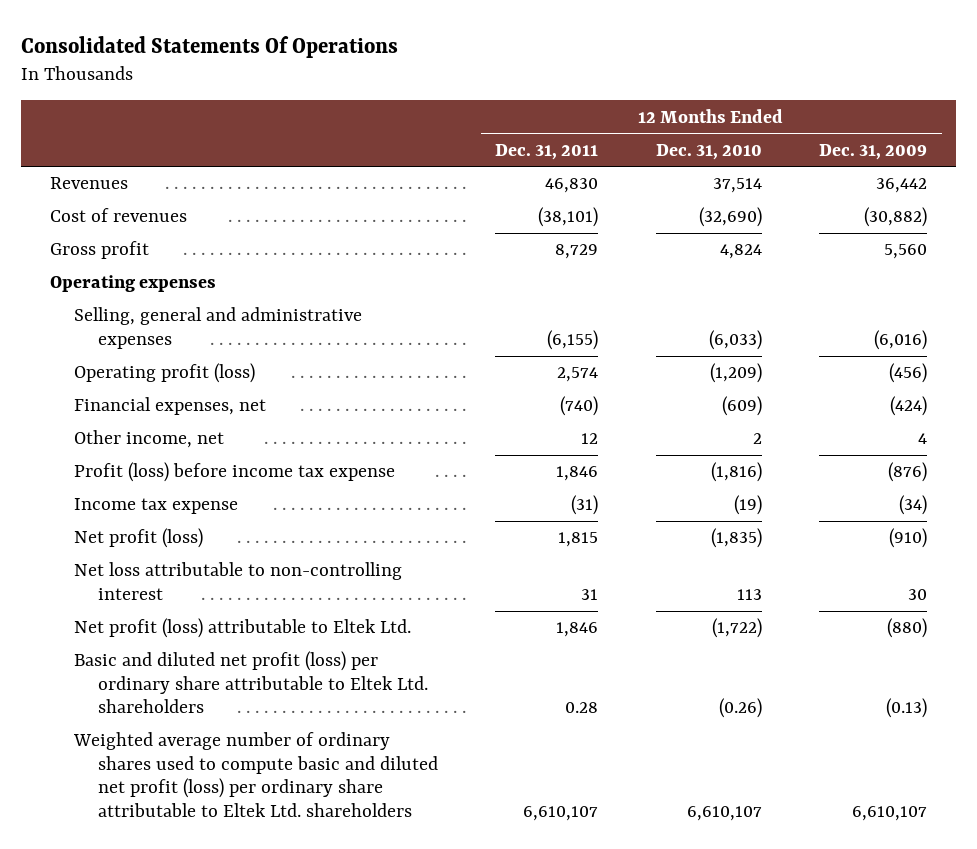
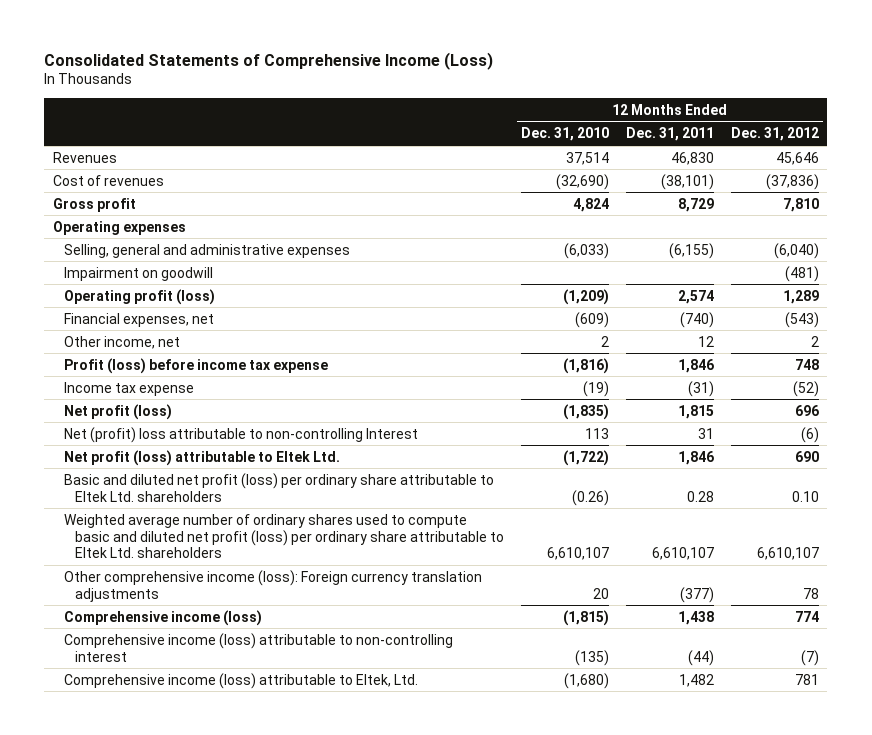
- Consolidated Statements Of Operations
+ Consolidated Statements of Comprehensive Income (Loss)
- | 12 Months Ended Dec. 31, 2011 | 12 Months Ended Dec. 31, 2010 | 12 Months Ended Dec. 31, 2009
+ | 12 Months Ended Dec. 31, 2010 | 12 Months Ended Dec. 31, 2011 | 12 Months Ended Dec. 31, 2012
+ Impairment on goodwill | | | (481)
- Net loss attributable to non-controlling interest | 31 | 113 | 30
+ Net (profit) loss attributable to non-controlling Interest | 113 | 31 | (6)
+ Other comprehensive income (loss): Foreign currency translation adjustments | 20 | (377) | 78
+ Comprehensive income (loss) | (1,815) | 1,438 | 774
+ Comprehensive income (loss) attributable to non-controlling interest | (135) | (44) | (7)
+ Comprehensive income (loss) attributable to Eltek, Ltd. | (1,680) | 1,482 | 781

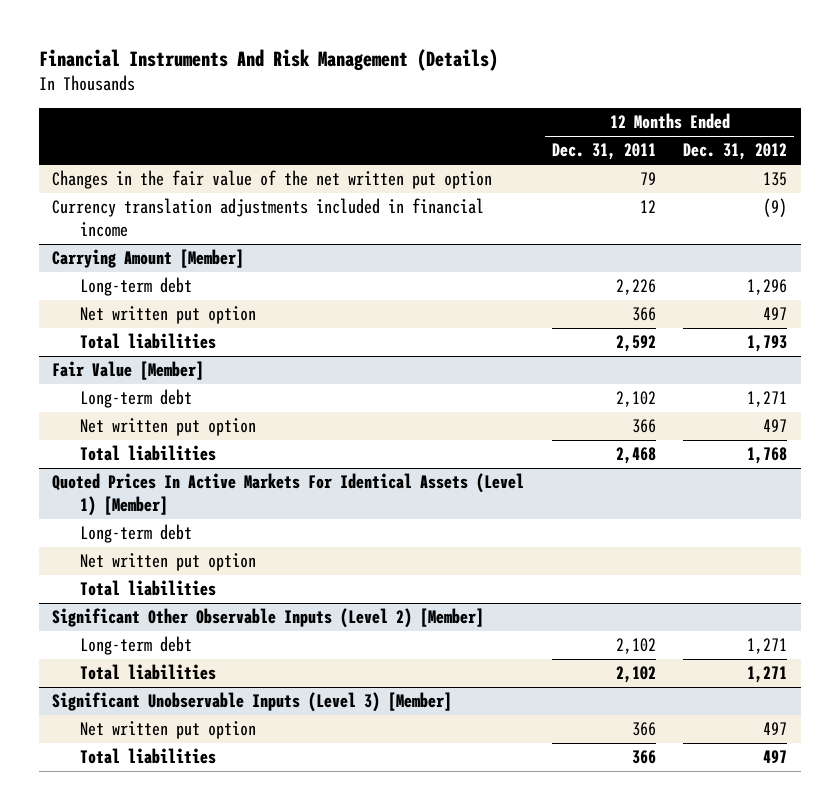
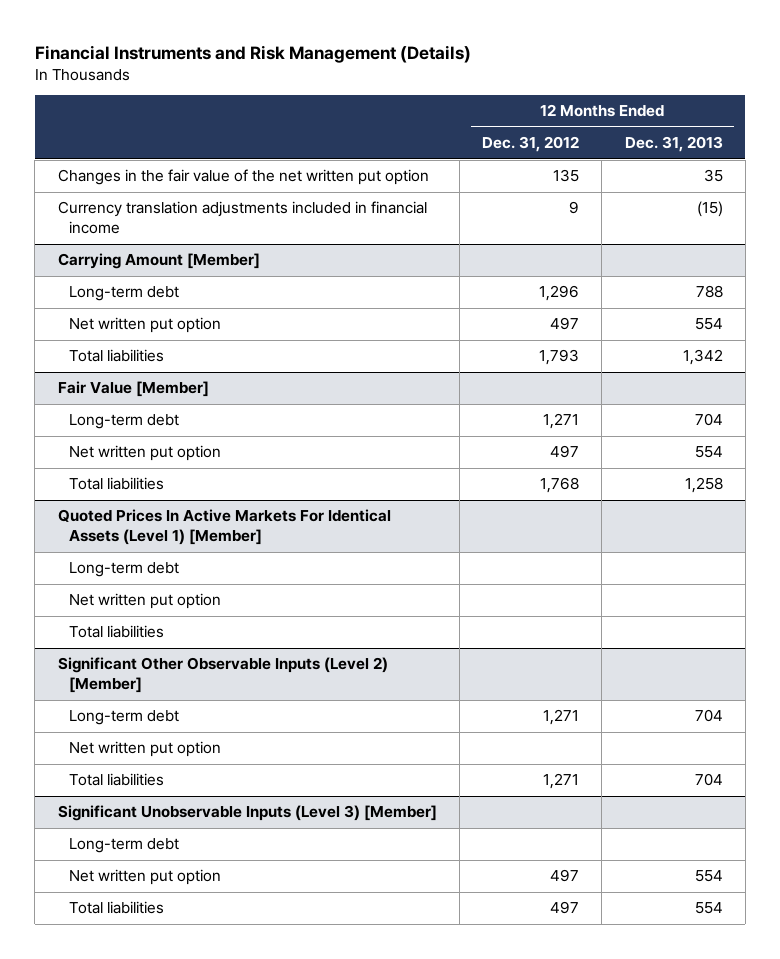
- Financial Instruments And Risk Management (Details)
+ Financial Instruments and Risk Management (Details)
- | 12 Months Ended Dec. 31, 2011 | 12 Months Ended Dec. 31, 2012
+ | 12 Months Ended Dec. 31, 2012 | 12 Months Ended Dec. 31, 2013
- Currency translation adjustments included in financial income | 12 | (9)
+ Currency translation adjustments included in financial income | 9 | (15)
@ Significant Other Observable Inputs (Level 2) [Member]
+ Net written put option
@ Significant Unobservable Inputs (Level 3) [Member]
+ Long-term debt

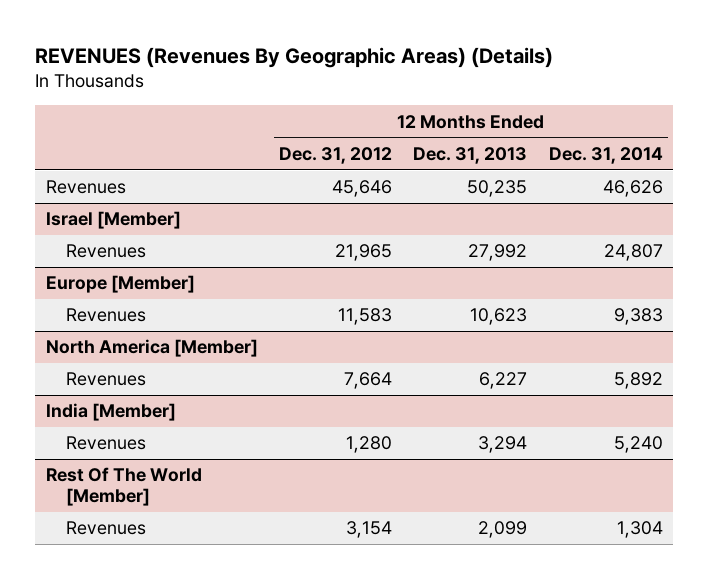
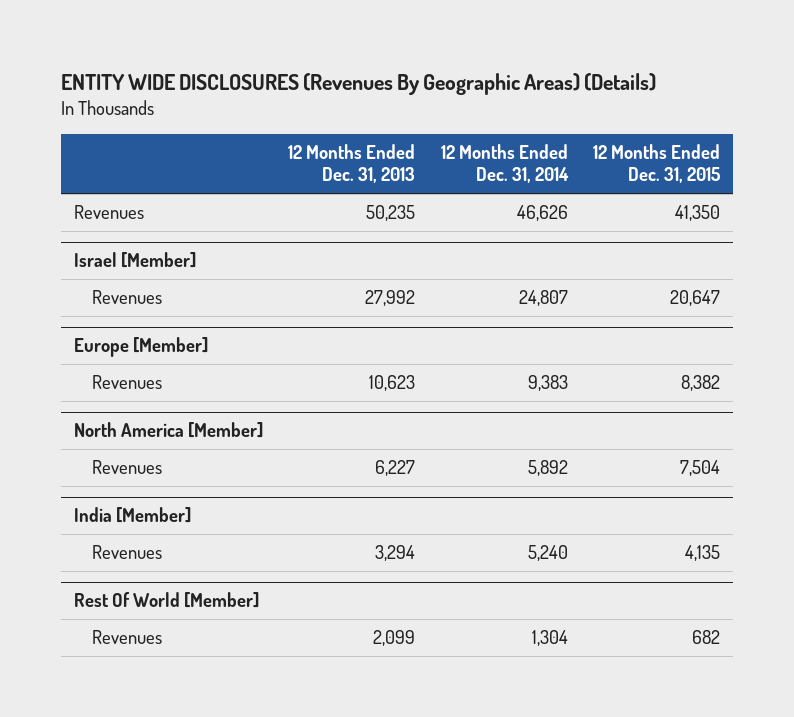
- REVENUES (Revenues By Geographic Areas) (Details)
+ ENTITY WIDE DISCLOSURES (Revenues By Geographic Areas) (Details)
- | 12 Months Ended Dec. 31, 2012 | 12 Months Ended Dec. 31, 2013 | 12 Months Ended Dec. 31, 2014
+ | 12 Months Ended Dec. 31, 2013 | 12 Months Ended Dec. 31, 2014 | 12 Months Ended Dec. 31, 2015
- Rest Of The World [Member]
+ Rest Of World [Member]

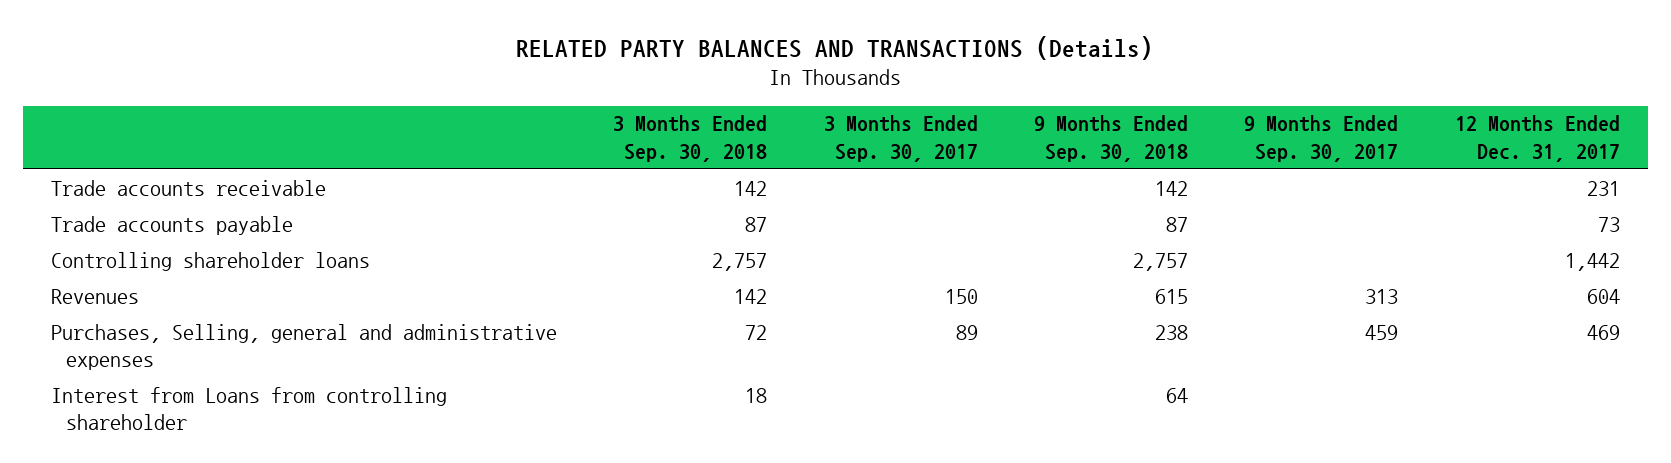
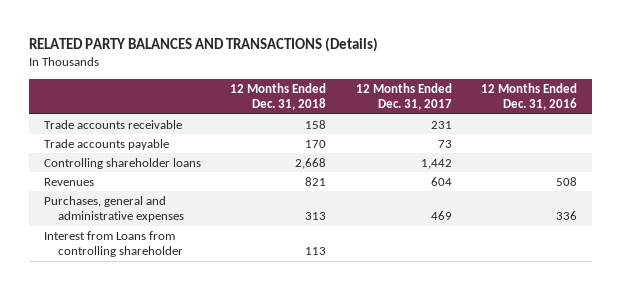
- | 3 Months Ended Sep. 30, 2018 | 3 Months Ended Sep. 30, 2017 | 9 Months Ended Sep. 30, 2018 | 9 Months Ended Sep. 30, 2017 | 12 Months Ended Dec. 31, 2017
+ | 12 Months Ended Dec. 31, 2018 | 12 Months Ended Dec. 31, 2017 | 12 Months Ended Dec. 31, 2016
- Purchases, Selling, general and administrative expenses | 72 | 89 | 238 | 459 | 469
+ Purchases, general and administrative expenses | 313 | 469 | 336

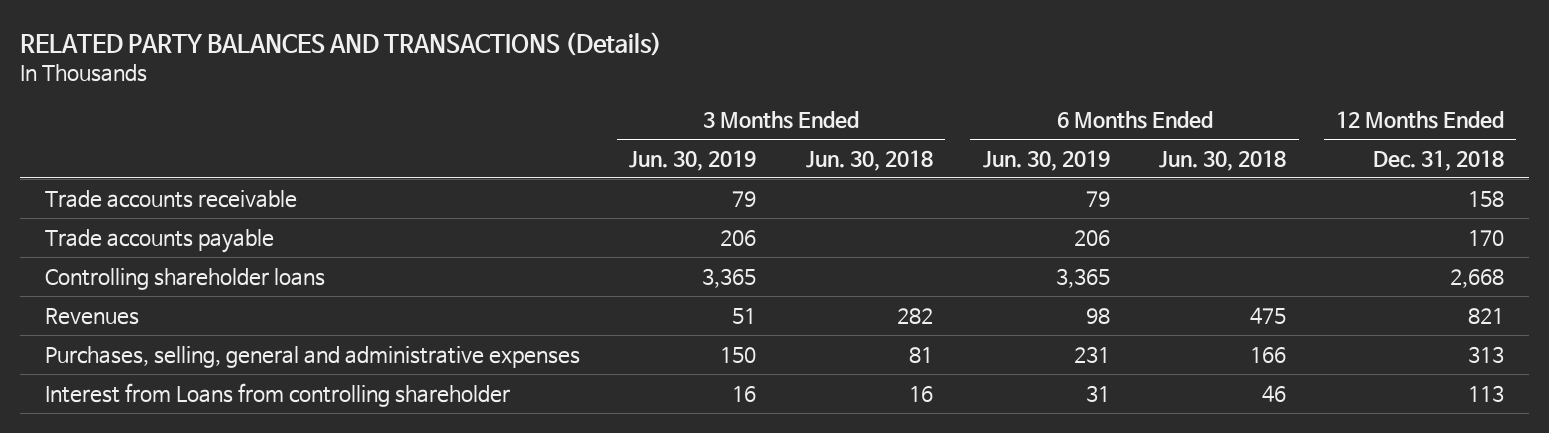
- | 12 Months Ended Dec. 31, 2018 | 12 Months Ended Dec. 31, 2017 | 12 Months Ended Dec. 31, 2016
+ | 3 Months Ended Jun. 30, 2019 | 3 Months Ended Jun. 30, 2018 | 6 Months Ended Jun. 30, 2019 | 6 Months Ended Jun. 30, 2018 | 12 Months Ended Dec. 31, 2018
- Purchases, general and administrative expenses | 313 | 469 | 336
+ Purchases, selling, general and administrative expenses | 150 | 81 | 231 | 166 | 313

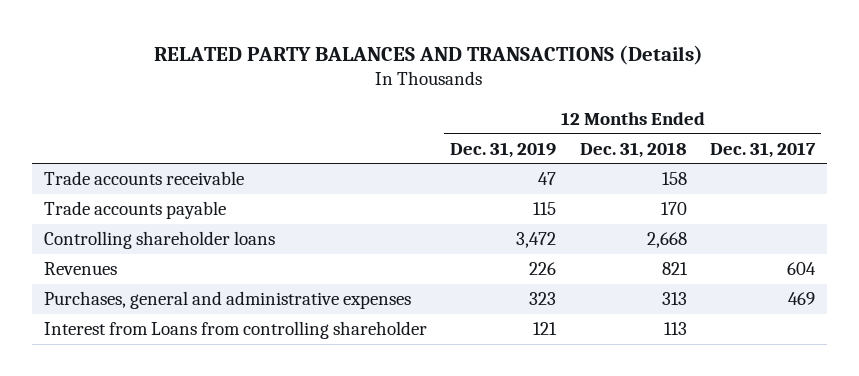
- | 3 Months Ended Jun. 30, 2019 | 3 Months Ended Jun. 30, 2018 | 6 Months Ended Jun. 30, 2019 | 6 Months Ended Jun. 30, 2018 | 12 Months Ended Dec. 31, 2018
+ | 12 Months Ended Dec. 31, 2019 | 12 Months Ended Dec. 31, 2018 | 12 Months Ended Dec. 31, 2017
- Purchases, selling, general and administrative expenses | 150 | 81 | 231 | 166 | 313
+ Purchases, general and administrative expenses | 323 | 313 | 469

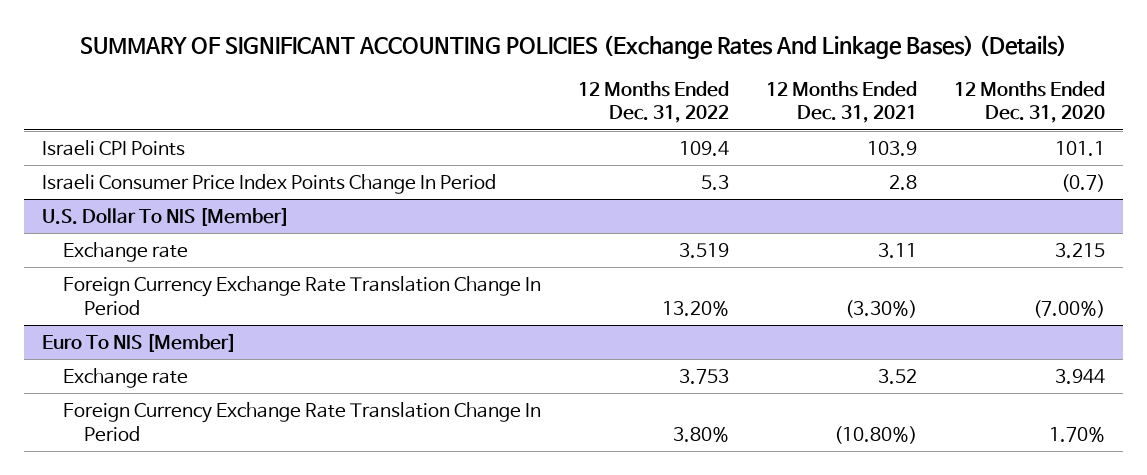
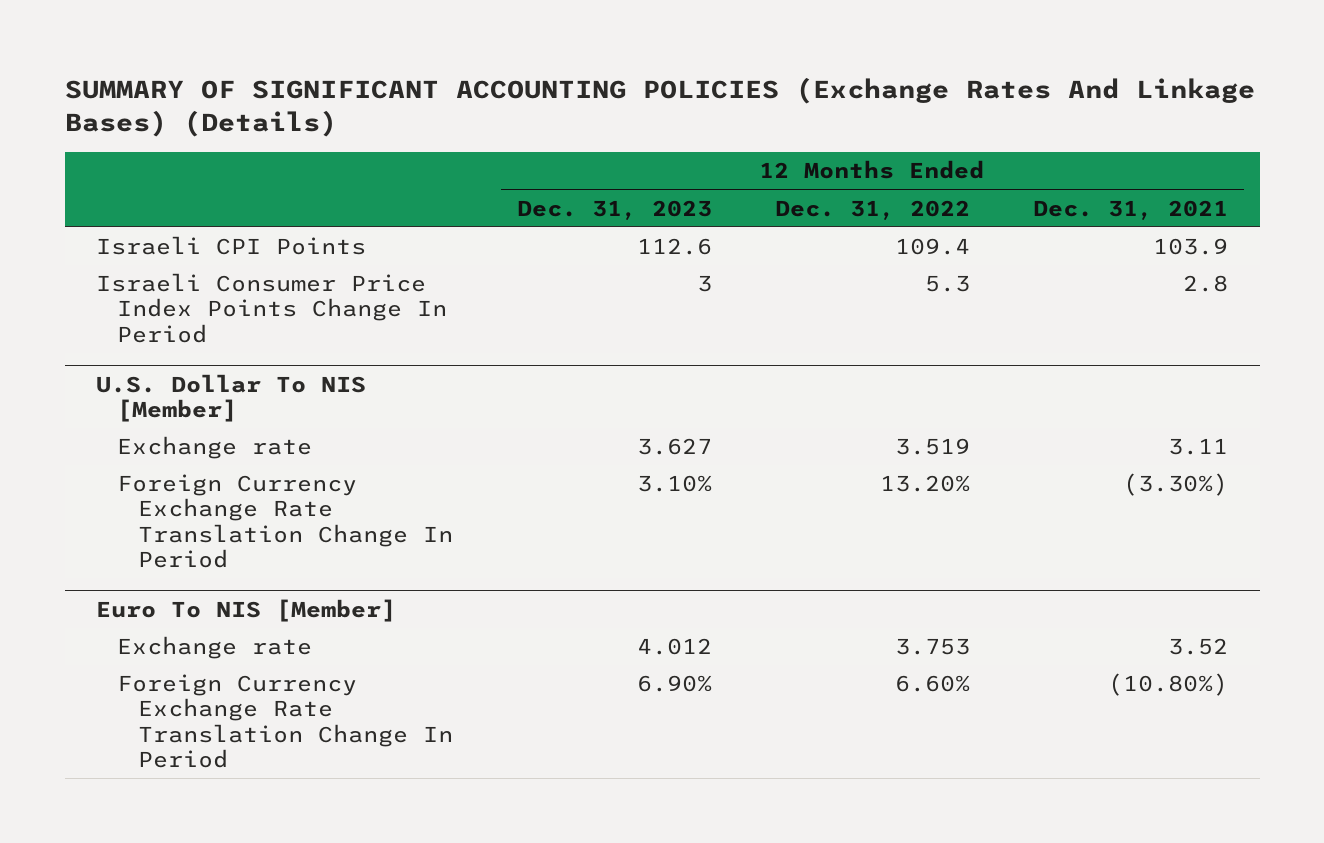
- | 12 Months Ended Dec. 31, 2022 | 12 Months Ended Dec. 31, 2021 | 12 Months Ended Dec. 31, 2020
+ | 12 Months Ended Dec. 31, 2023 | 12 Months Ended Dec. 31, 2022 | 12 Months Ended Dec. 31, 2021
@ Euro To NIS [Member]
- Foreign Currency Exchange Rate Translation Change In Period | 3.80% | (10.80%) | 1.70%
+ Foreign Currency Exchange Rate Translation Change In Period | 6.90% | 6.60% | (10.80%)

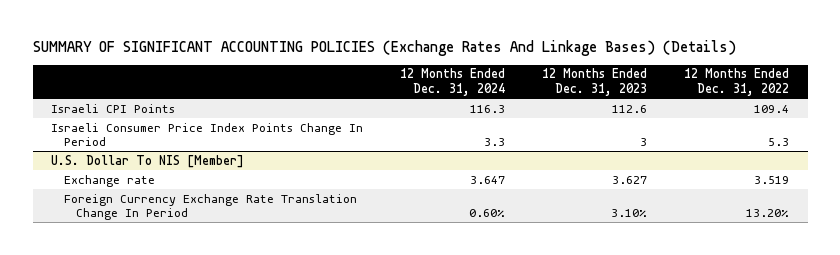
- | 12 Months Ended Dec. 31, 2023 | 12 Months Ended Dec. 31, 2022 | 12 Months Ended Dec. 31, 2021
+ | 12 Months Ended Dec. 31, 2024 | 12 Months Ended Dec. 31, 2023 | 12 Months Ended Dec. 31, 2022
- Euro To NIS [Member]
- Exchange rate | 4.012 | 3.753 | 3.52
- Foreign Currency Exchange Rate Translation Change In Period | 6.90% | 6.60% | (10.80%)

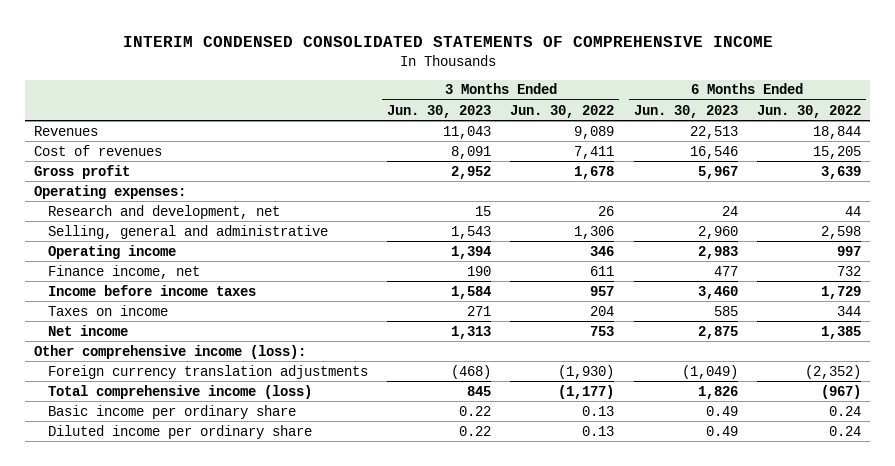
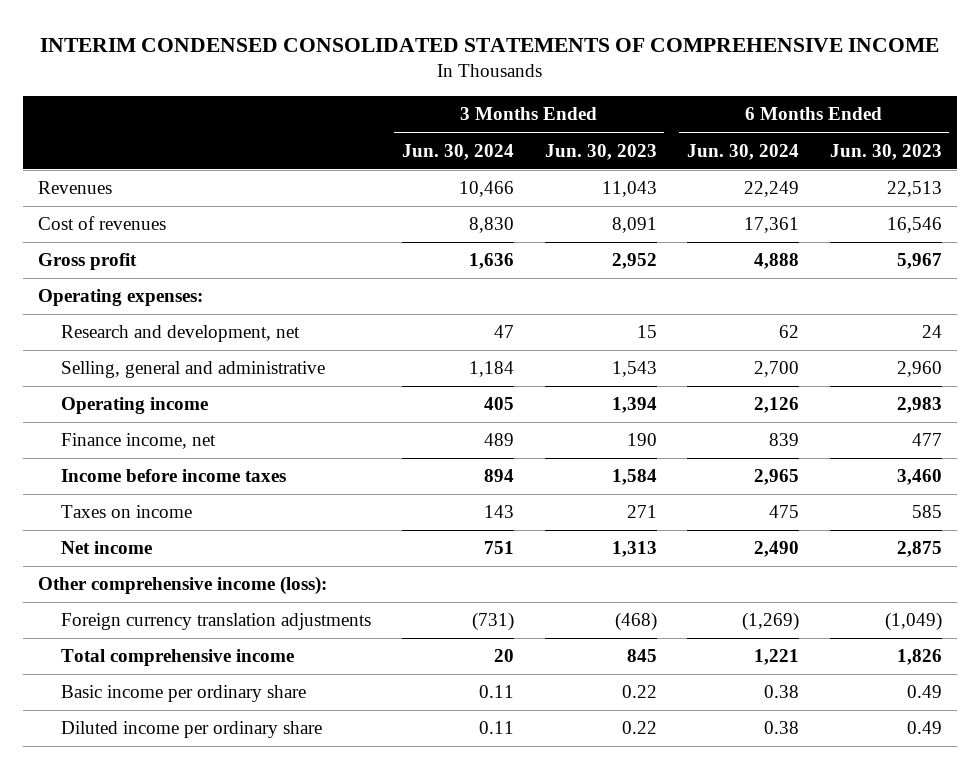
- | 3 Months Ended Jun. 30, 2023 | 3 Months Ended Jun. 30, 2022 | 6 Months Ended Jun. 30, 2023 | 6 Months Ended Jun. 30, 2022
+ | 3 Months Ended Jun. 30, 2024 | 3 Months Ended Jun. 30, 2023 | 6 Months Ended Jun. 30, 2024 | 6 Months Ended Jun. 30, 2023
- Total comprehensive income (loss) | 845 | (1,177) | 1,826 | (967)
+ Total comprehensive income | 20 | 845 | 1,221 | 1,826

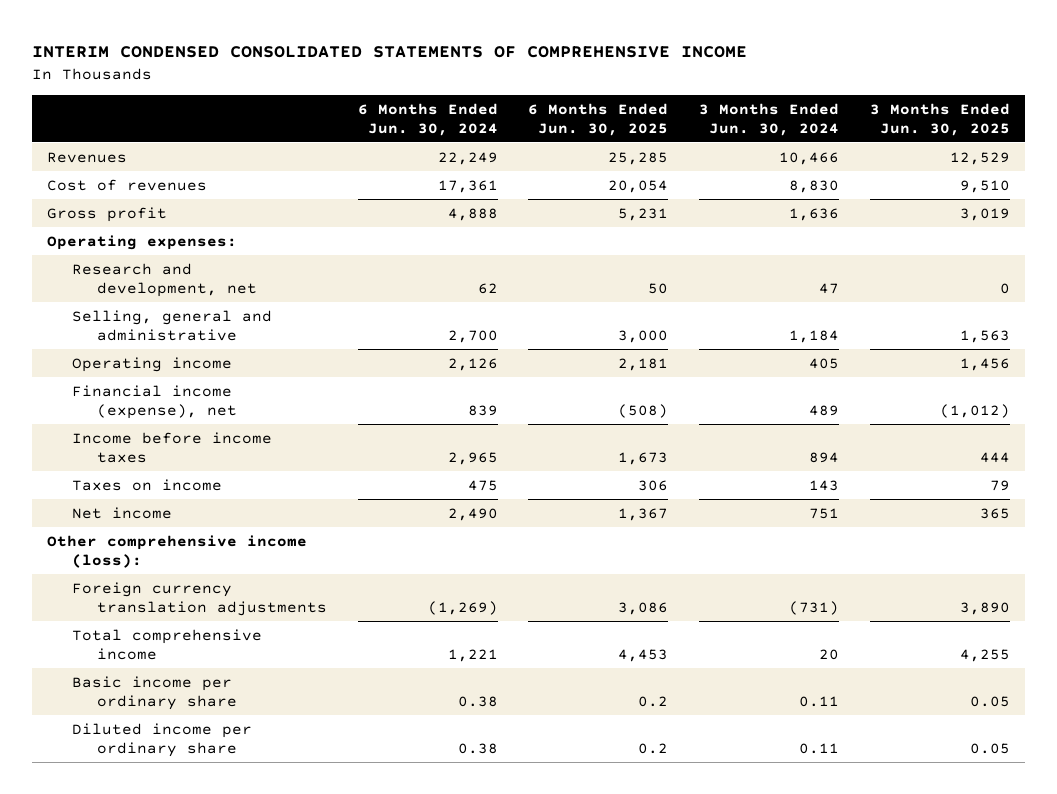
- | 3 Months Ended Jun. 30, 2024 | 3 Months Ended Jun. 30, 2023 | 6 Months Ended Jun. 30, 2024 | 6 Months Ended Jun. 30, 2023
+ | 6 Months Ended Jun. 30, 2024 | 6 Months Ended Jun. 30, 2025 | 3 Months Ended Jun. 30, 2024 | 3 Months Ended Jun. 30, 2025
- Finance income, net | 489 | 190 | 839 | 477
+ Financial income (expense), net | 839 | (508) | 489 | (1,012)

